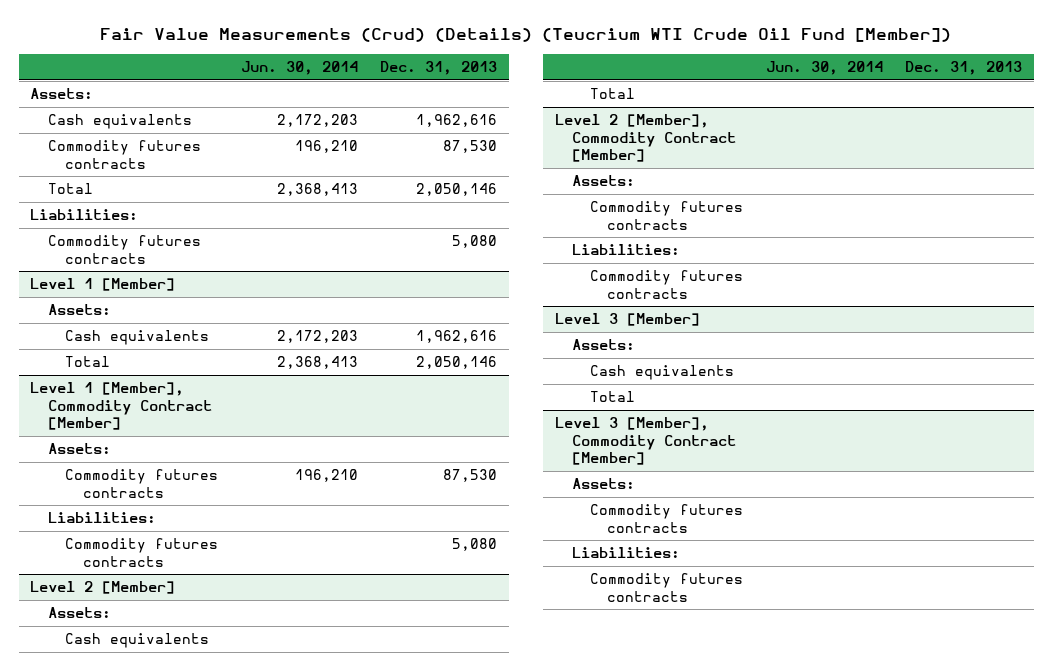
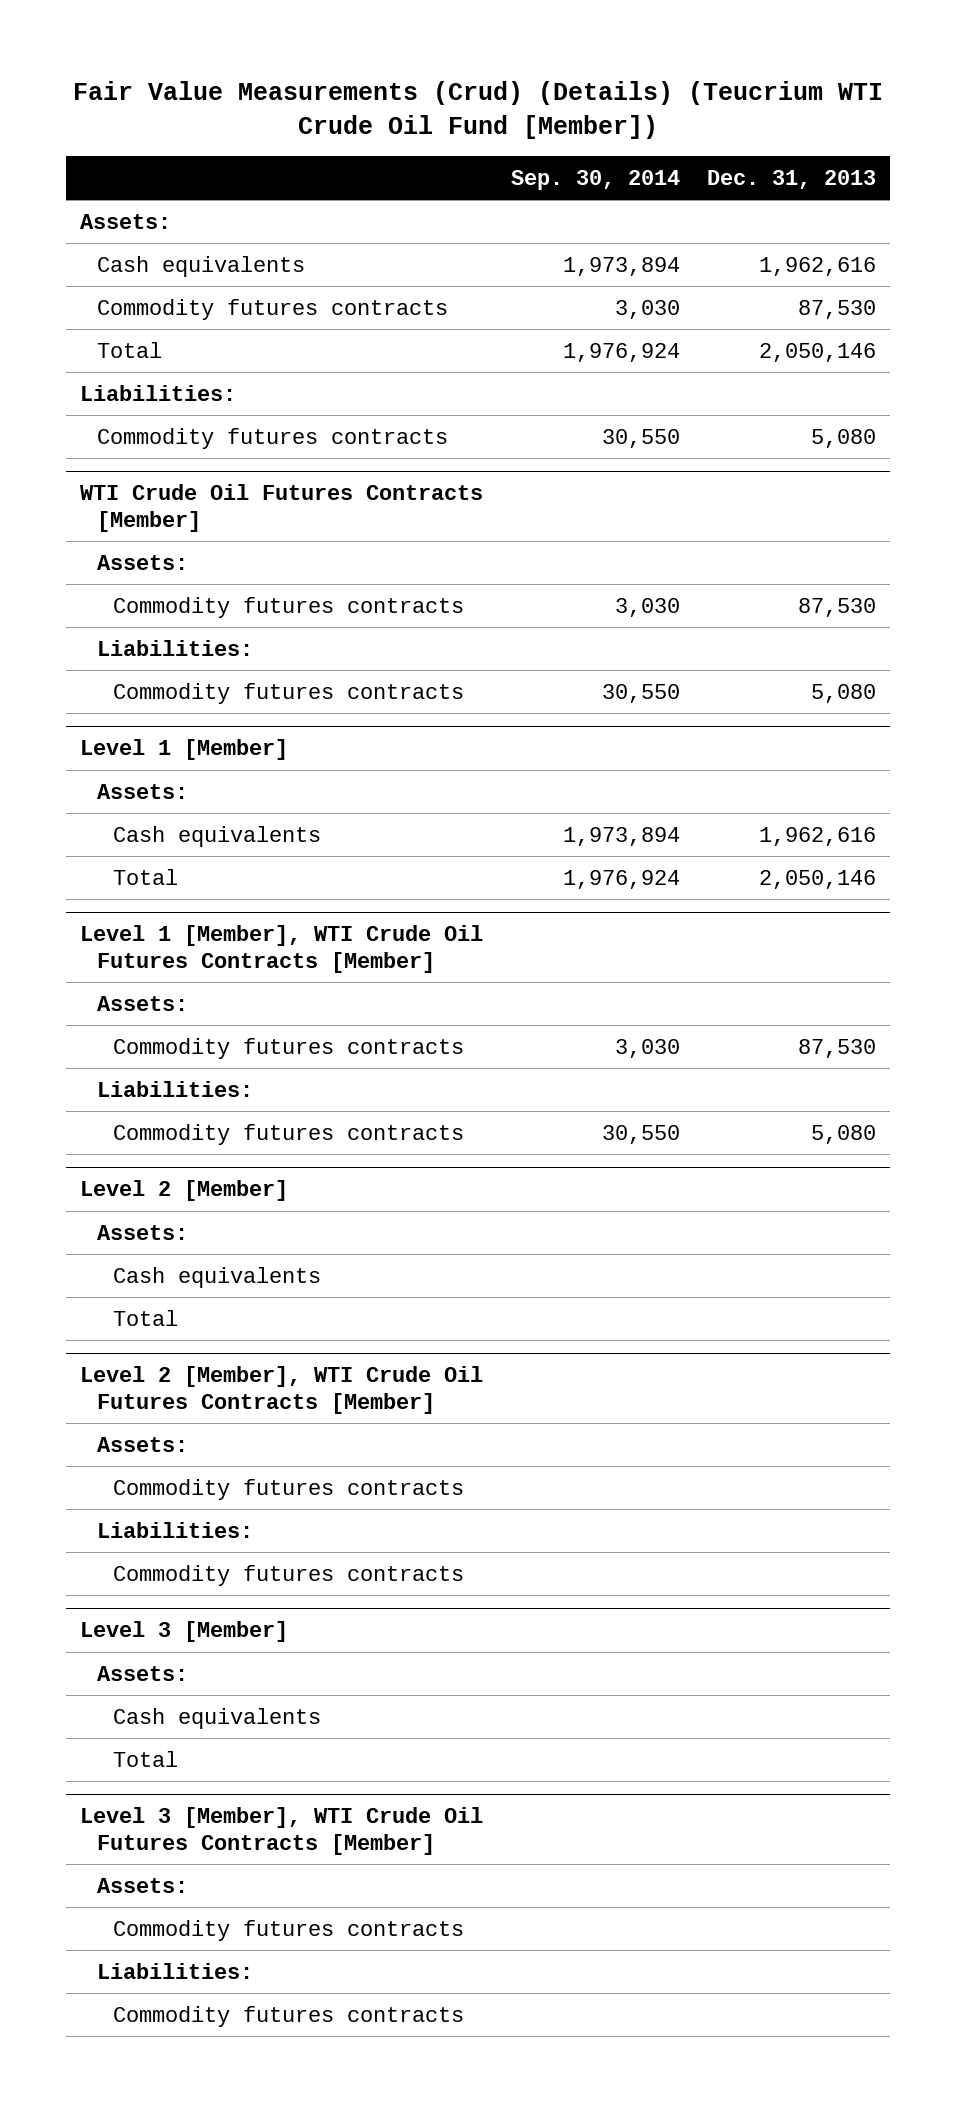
- | Jun. 30, 2014 | Dec. 31, 2013
+ | Sep. 30, 2014 | Dec. 31, 2013
+ WTI Crude Oil Futures Contracts [Member]
+ Assets:
+ Commodity futures contracts | 3,030 | 87,530
+ Liabilities:
+ Commodity futures contracts | 30,550 | 5,080
- Level 1 [Member], Commodity Contract [Member]
+ Level 1 [Member], WTI Crude Oil Futures Contracts [Member]
- Level 2 [Member], Commodity Contract [Member]
+ Level 2 [Member], WTI Crude Oil Futures Contracts [Member]
- Level 3 [Member], Commodity Contract [Member]
+ Level 3 [Member], WTI Crude Oil Futures Contracts [Member]

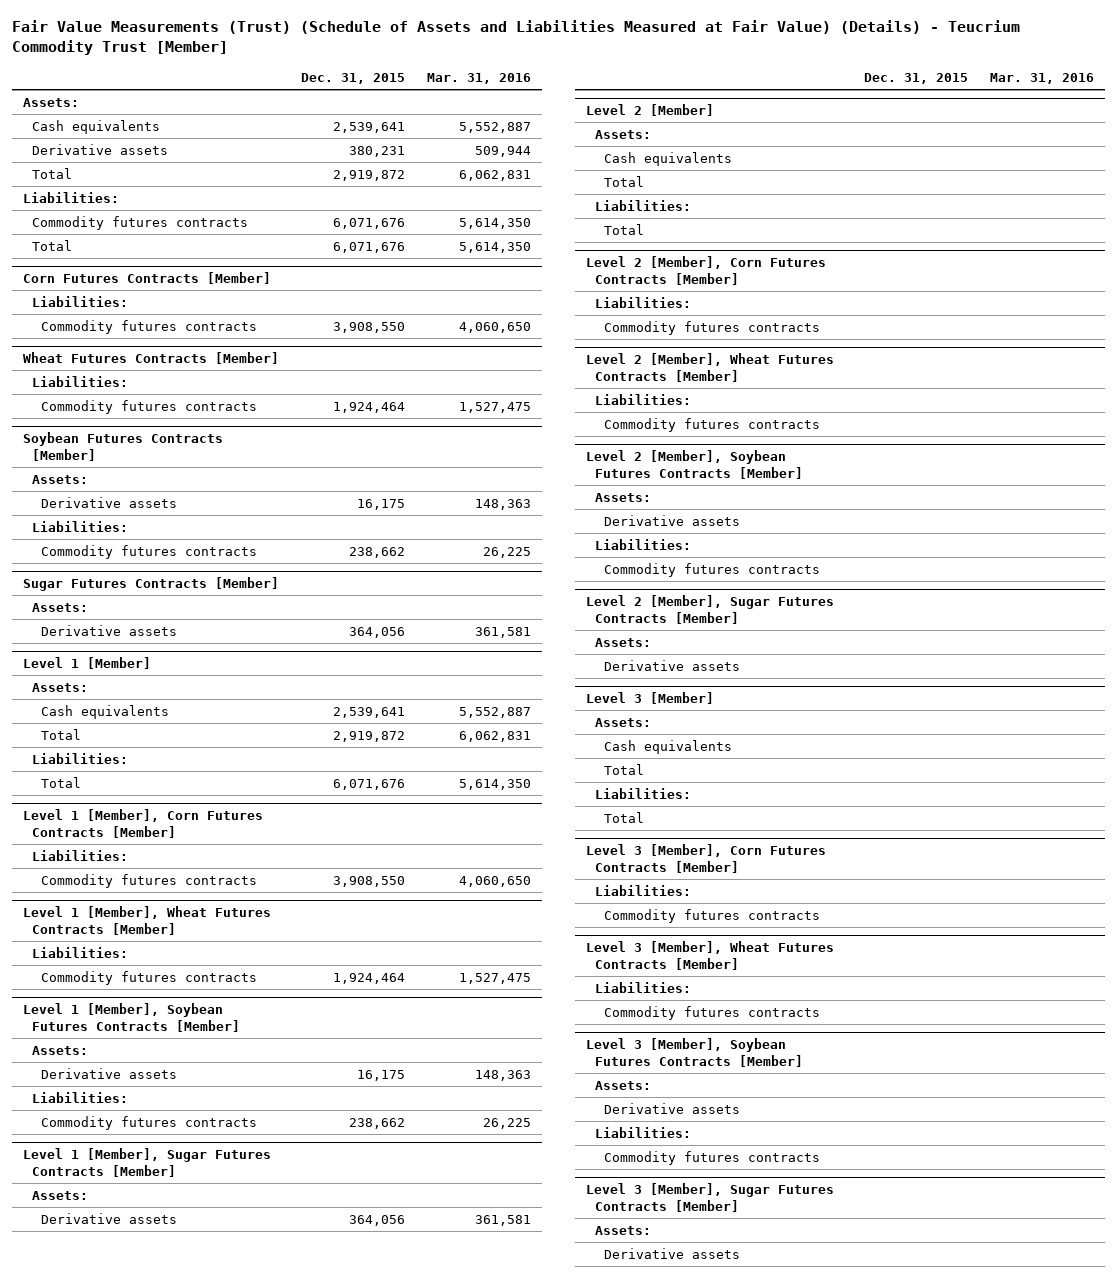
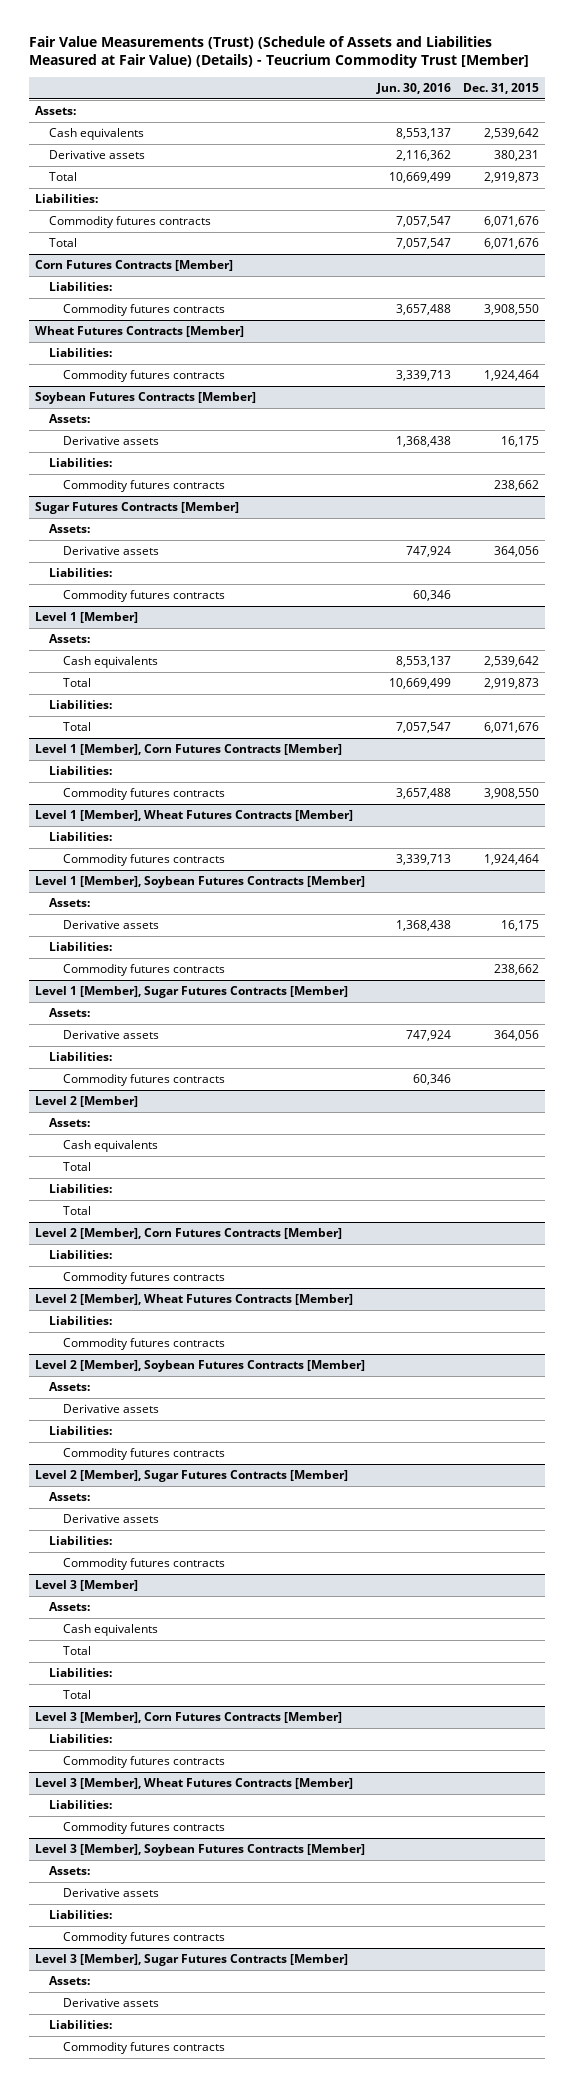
- | Dec. 31, 2015 | Mar. 31, 2016
+ | Jun. 30, 2016 | Dec. 31, 2015
- Cash equivalents | 2,539,641 | 5,552,887
+ Cash equivalents | 8,553,137 | 2,539,642
- Total | 2,919,872 | 6,062,831
+ Total | 10,669,499 | 2,919,873
@ Sugar Futures Contracts [Member]
+ Liabilities:
+ Commodity futures contracts | 60,346 |
@ Level 1 [Member]
- Cash equivalents | 2,539,641 | 5,552,887
- Total | 2,919,872 | 6,062,831
+ Cash equivalents | 8,553,137 | 2,539,642
+ Total | 10,669,499 | 2,919,873
@ Level 1 [Member], Sugar Futures Contracts [Member]
+ Liabilities:
+ Commodity futures contracts | 60,346 |
@ Level 2 [Member], Sugar Futures Contracts [Member]
+ Liabilities:
+ Commodity futures contracts
@ Level 3 [Member], Sugar Futures Contracts [Member]
+ Liabilities:
+ Commodity futures contracts

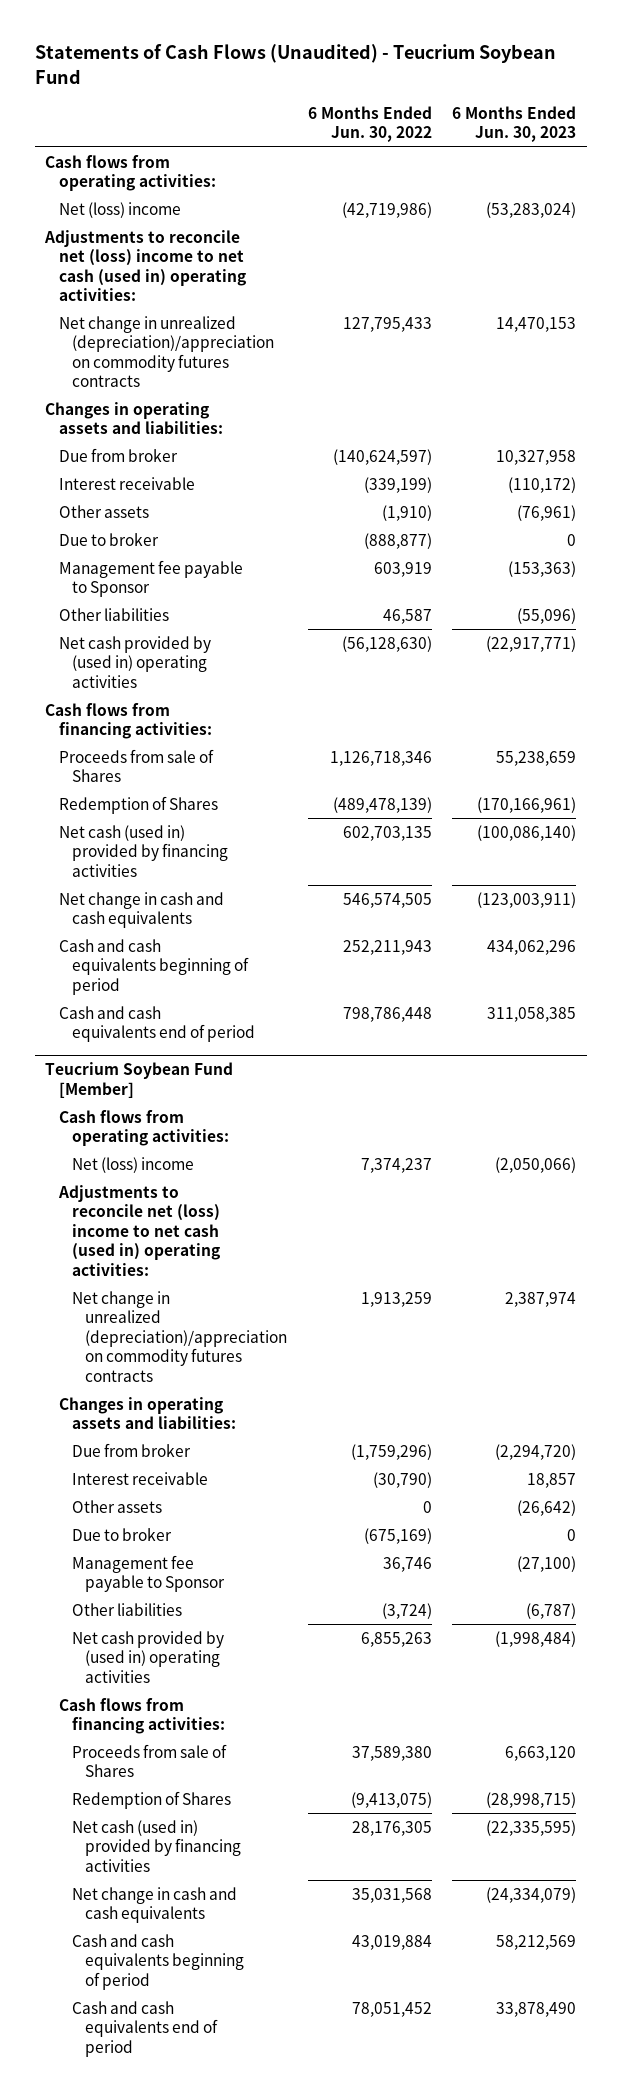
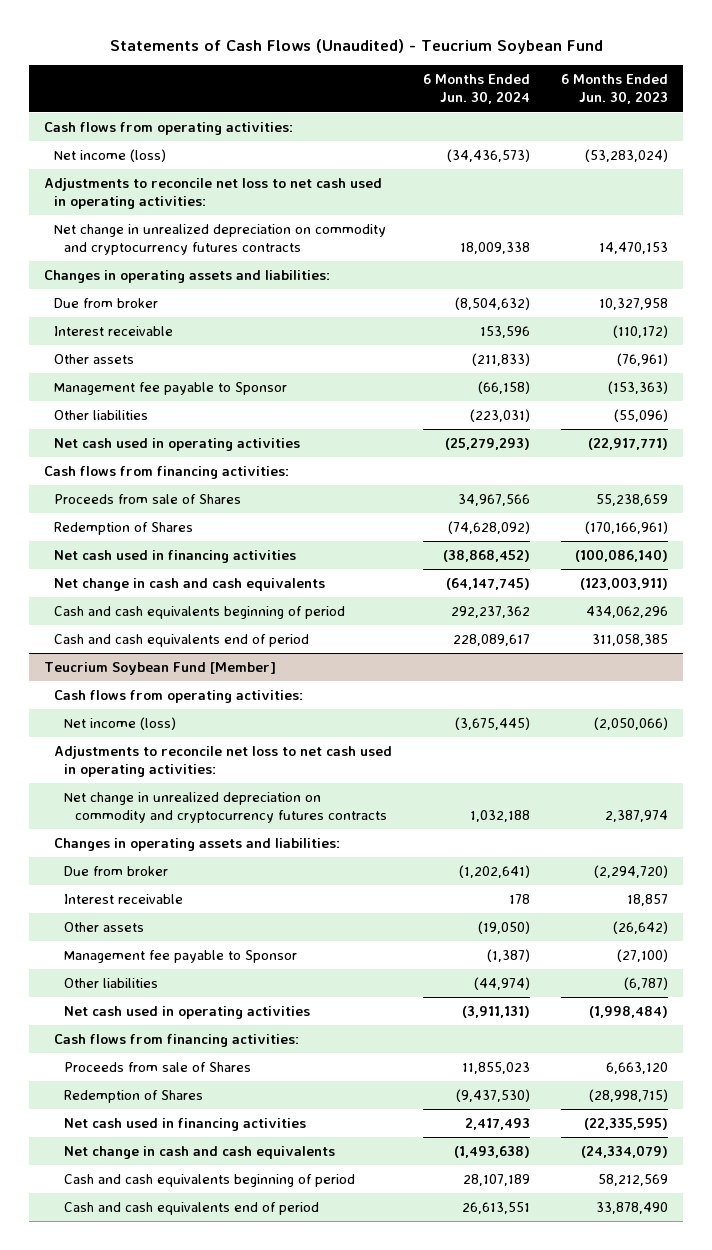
- | 6 Months Ended Jun. 30, 2022 | 6 Months Ended Jun. 30, 2023
+ | 6 Months Ended Jun. 30, 2024 | 6 Months Ended Jun. 30, 2023
- Net (loss) income | (42,719,986) | (53,283,024)
- Adjustments to reconcile net (loss) income to net cash (used in) operating activities:
- Net change in unrealized (depreciation)/appreciation on commodity futures contracts | 127,795,433 | 14,470,153
+ Net income (loss) | (34,436,573) | (53,283,024)
+ Adjustments to reconcile net loss to net cash used in operating activities:
+ Net change in unrealized depreciation on commodity and cryptocurrency futures contracts | 18,009,338 | 14,470,153
- Due to broker | (888,877) | 0
- Net cash provided by (used in) operating activities | (56,128,630) | (22,917,771)
+ Net cash used in operating activities | (25,279,293) | (22,917,771)
- Net cash (used in) provided by financing activities | 602,703,135 | (100,086,140)
+ Net cash used in financing activities | (38,868,452) | (100,086,140)
@ Teucrium Soybean Fund [Member]
- Net (loss) income | 7,374,237 | (2,050,066)
- Adjustments to reconcile net (loss) income to net cash (used in) operating activities:
- Net change in unrealized (depreciation)/appreciation on commodity futures contracts | 1,913,259 | 2,387,974
+ Net income (loss) | (3,675,445) | (2,050,066)
+ Adjustments to reconcile net loss to net cash used in operating activities:
+ Net change in unrealized depreciation on commodity and cryptocurrency futures contracts | 1,032,188 | 2,387,974
- Due to broker | (675,169) | 0
- Net cash provided by (used in) operating activities | 6,855,263 | (1,998,484)
+ Net cash used in operating activities | (3,911,131) | (1,998,484)
- Net cash (used in) provided by financing activities | 28,176,305 | (22,335,595)
+ Net cash used in financing activities | 2,417,493 | (22,335,595)

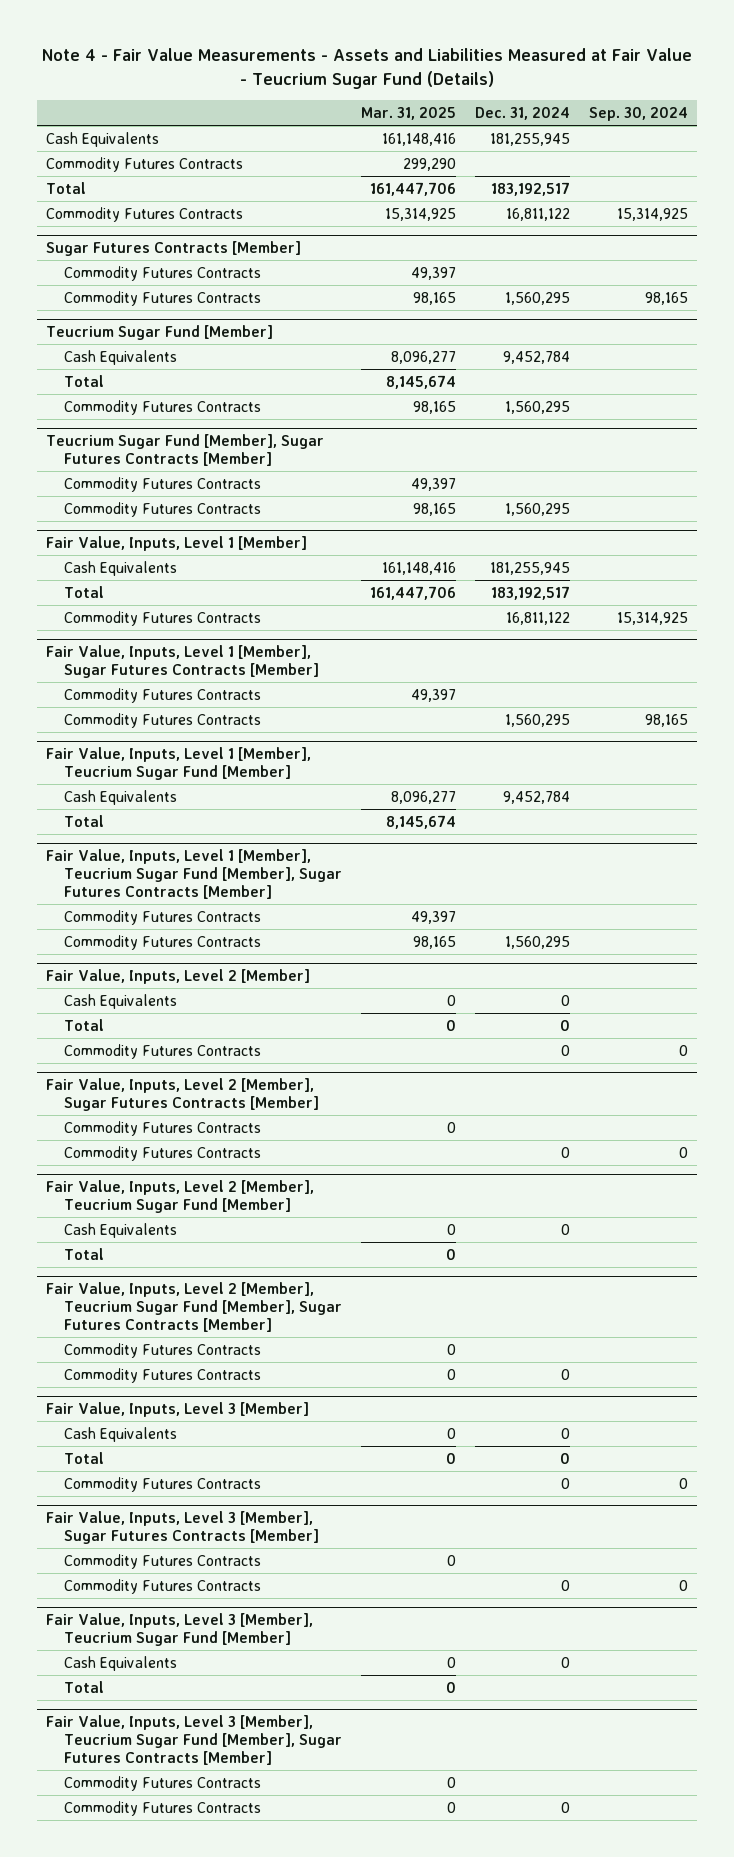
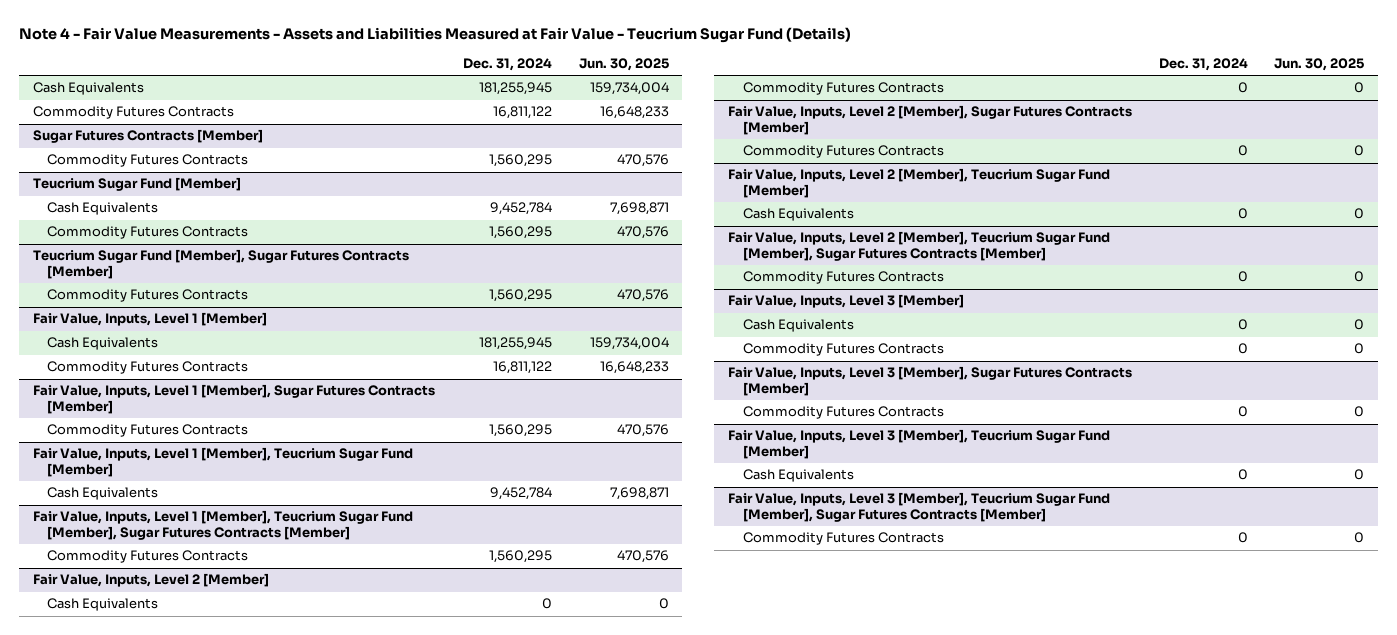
- | Mar. 31, 2025 | Dec. 31, 2024 | Sep. 30, 2024
+ | Dec. 31, 2024 | Jun. 30, 2025
- Commodity Futures Contracts | 299,290 | |
- Total | 161,447,706 | 183,192,517 |
@ Sugar Futures Contracts [Member]
- Commodity Futures Contracts | 49,397 | |
@ Teucrium Sugar Fund [Member]
- Total | 8,145,674 | |
@ Teucrium Sugar Fund [Member], Sugar Futures Contracts [Member]
- Commodity Futures Contracts | 49,397 | |
@ Fair Value, Inputs, Level 1 [Member]
- Total | 161,447,706 | 183,192,517 |
@ Fair Value, Inputs, Level 1 [Member], Sugar Futures Contracts [Member]
- Commodity Futures Contracts | 49,397 | |
@ Fair Value, Inputs, Level 1 [Member], Teucrium Sugar Fund [Member]
- Total | 8,145,674 | |
@ Fair Value, Inputs, Level 1 [Member], Teucrium Sugar Fund [Member], Sugar Futures Contracts [Member]
- Commodity Futures Contracts | 49,397 | |
@ Fair Value, Inputs, Level 2 [Member]
- Total | 0 | 0 |
@ Fair Value, Inputs, Level 2 [Member], Sugar Futures Contracts [Member]
- Commodity Futures Contracts | 0 | |
@ Fair Value, Inputs, Level 2 [Member], Teucrium Sugar Fund [Member]
- Total | 0 | |
@ Fair Value, Inputs, Level 2 [Member], Teucrium Sugar Fund [Member], Sugar Futures Contracts [Member]
- Commodity Futures Contracts | 0 | |
@ Fair Value, Inputs, Level 3 [Member]
- Total | 0 | 0 |
@ Fair Value, Inputs, Level 3 [Member], Sugar Futures Contracts [Member]
- Commodity Futures Contracts | 0 | |
@ Fair Value, Inputs, Level 3 [Member], Teucrium Sugar Fund [Member]
- Total | 0 | |
@ Fair Value, Inputs, Level 3 [Member], Teucrium Sugar Fund [Member], Sugar Futures Contracts [Member]
- Commodity Futures Contracts | 0 | |

